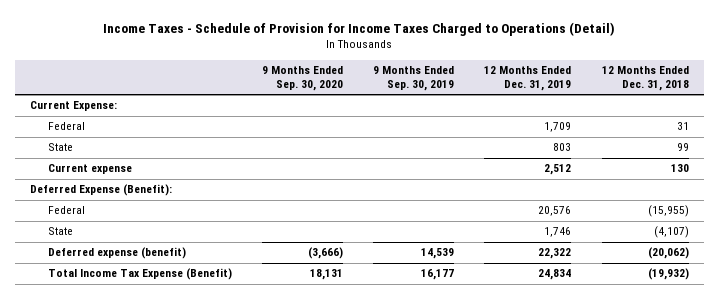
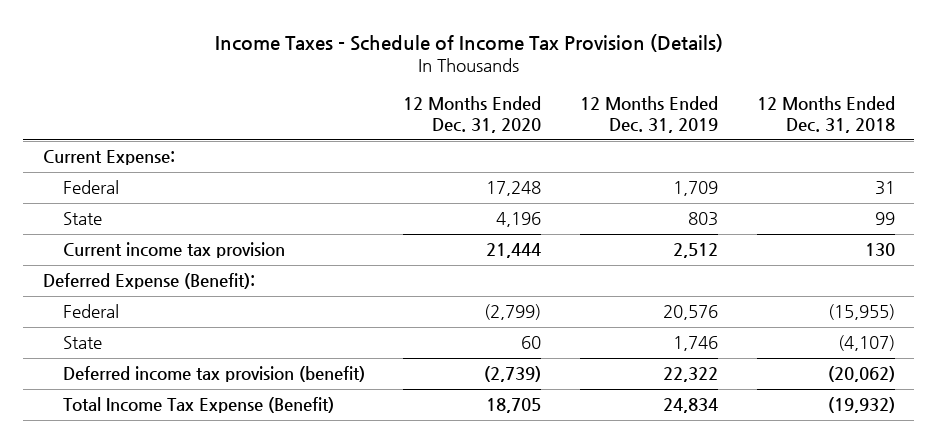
- Income Taxes - Schedule of Provision for Income Taxes Charged to Operations (Detail)
+ Income Taxes - Schedule of Income Tax Provision (Details)
- | 9 Months Ended Sep. 30, 2020 | 9 Months Ended Sep. 30, 2019 | 12 Months Ended Dec. 31, 2019 | 12 Months Ended Dec. 31, 2018
+ | 12 Months Ended Dec. 31, 2020 | 12 Months Ended Dec. 31, 2019 | 12 Months Ended Dec. 31, 2018
- Current expense | | | 2,512 | 130
+ Current income tax provision | 21,444 | 2,512 | 130
- Deferred expense (benefit) | (3,666) | 14,539 | 22,322 | (20,062)
+ Deferred income tax provision (benefit) | (2,739) | 22,322 | (20,062)

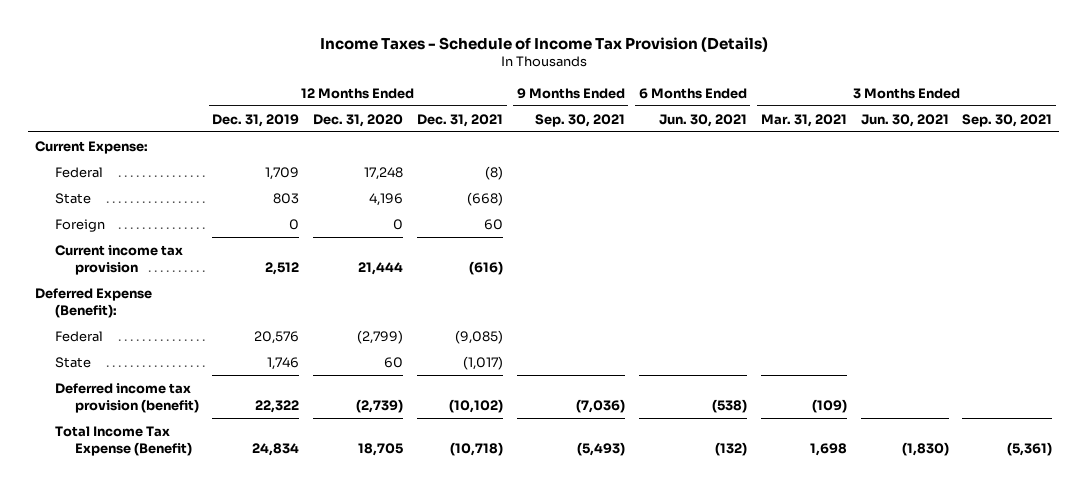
- | 12 Months Ended Dec. 31, 2020 | 12 Months Ended Dec. 31, 2019 | 12 Months Ended Dec. 31, 2018
+ | 12 Months Ended Dec. 31, 2019 | 12 Months Ended Dec. 31, 2020 | 12 Months Ended Dec. 31, 2021 | 9 Months Ended Sep. 30, 2021 | 6 Months Ended Jun. 30, 2021 | 3 Months Ended Mar. 31, 2021 | 3 Months Ended Jun. 30, 2021 | 3 Months Ended Sep. 30, 2021
+ Foreign | 0 | 0 | 60 | | | | |

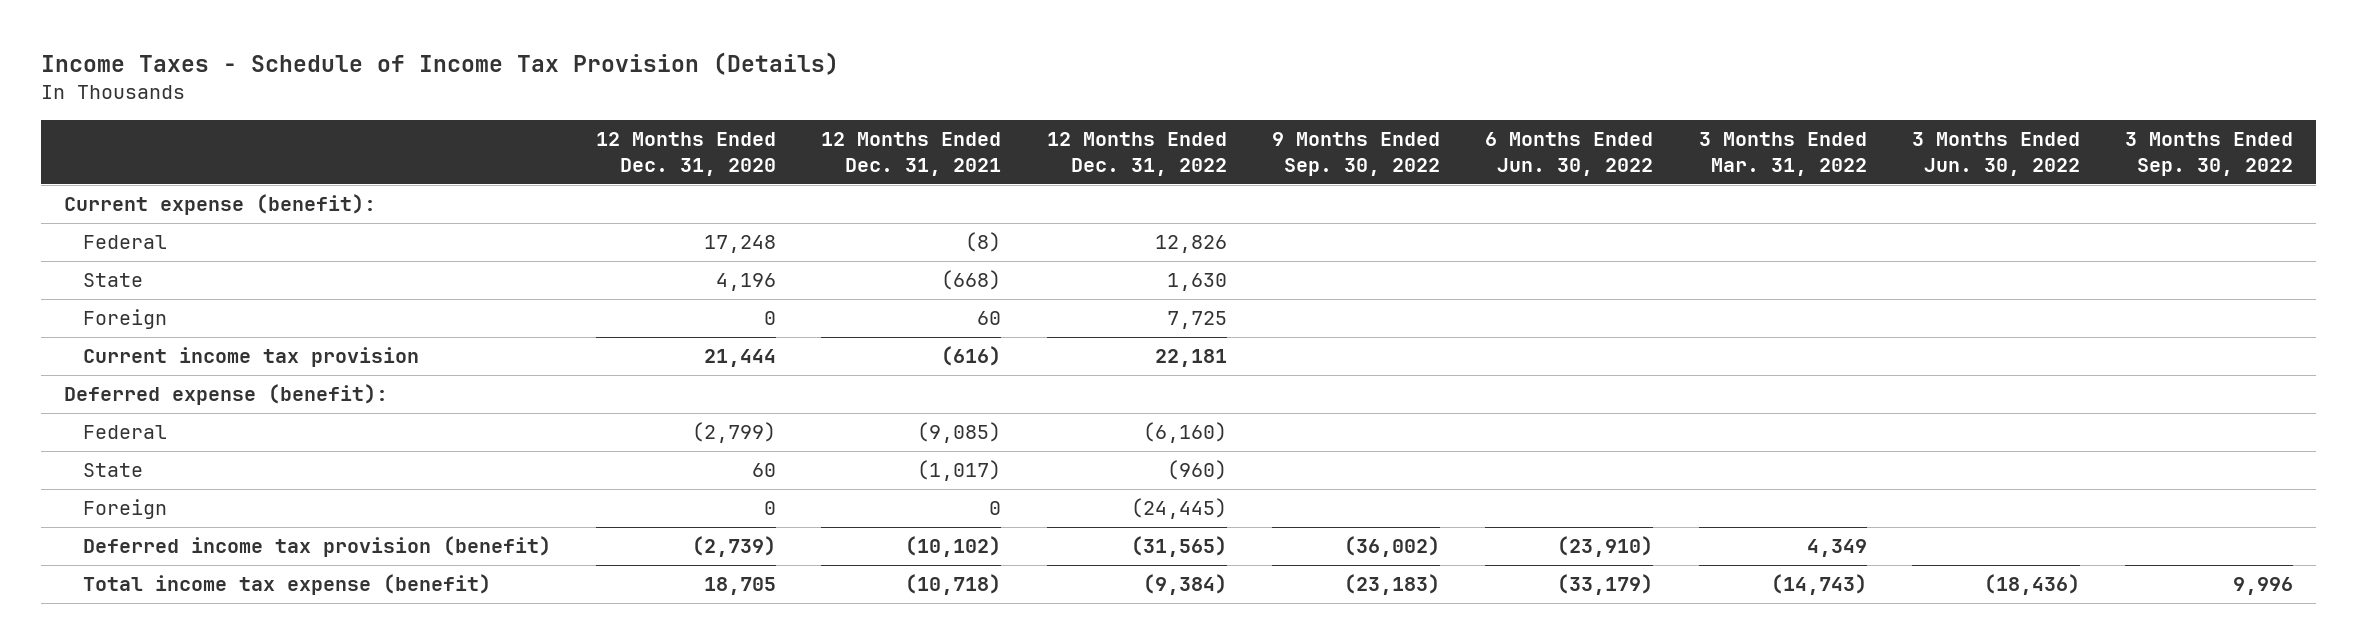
- | 12 Months Ended Dec. 31, 2019 | 12 Months Ended Dec. 31, 2020 | 12 Months Ended Dec. 31, 2021 | 9 Months Ended Sep. 30, 2021 | 6 Months Ended Jun. 30, 2021 | 3 Months Ended Mar. 31, 2021 | 3 Months Ended Jun. 30, 2021 | 3 Months Ended Sep. 30, 2021
+ | 12 Months Ended Dec. 31, 2020 | 12 Months Ended Dec. 31, 2021 | 12 Months Ended Dec. 31, 2022 | 9 Months Ended Sep. 30, 2022 | 6 Months Ended Jun. 30, 2022 | 3 Months Ended Mar. 31, 2022 | 3 Months Ended Jun. 30, 2022 | 3 Months Ended Sep. 30, 2022
- Current Expense:
+ Current expense (benefit):
- Deferred Expense (Benefit):
+ Deferred expense (benefit):
+ Foreign | 0 | 0 | (24,445) | | | | |
- Total Income Tax Expense (Benefit) | 24,834 | 18,705 | (10,718) | (5,493) | (132) | 1,698 | (1,830) | (5,361)
+ Total income tax expense (benefit) | 18,705 | (10,718) | (9,384) | (23,183) | (33,179) | (14,743) | (18,436) | 9,996

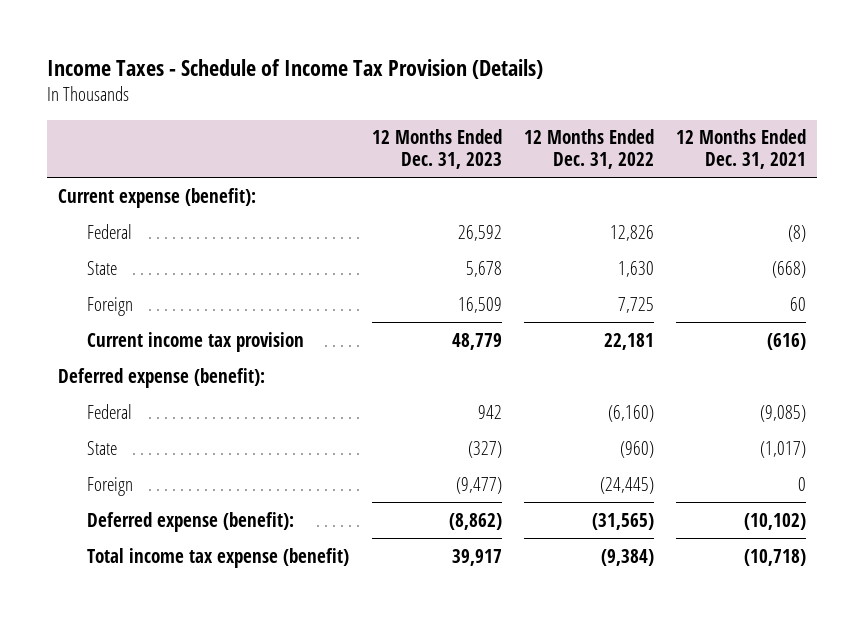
- | 12 Months Ended Dec. 31, 2020 | 12 Months Ended Dec. 31, 2021 | 12 Months Ended Dec. 31, 2022 | 9 Months Ended Sep. 30, 2022 | 6 Months Ended Jun. 30, 2022 | 3 Months Ended Mar. 31, 2022 | 3 Months Ended Jun. 30, 2022 | 3 Months Ended Sep. 30, 2022
+ | 12 Months Ended Dec. 31, 2023 | 12 Months Ended Dec. 31, 2022 | 12 Months Ended Dec. 31, 2021
- Deferred income tax provision (benefit) | (2,739) | (10,102) | (31,565) | (36,002) | (23,910) | 4,349 | |
+ Deferred expense (benefit): | (8,862) | (31,565) | (10,102)

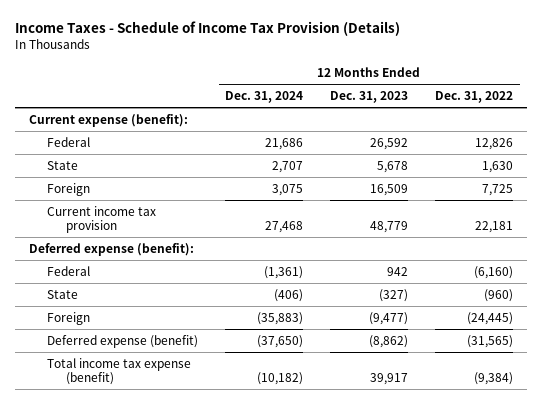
- | 12 Months Ended Dec. 31, 2023 | 12 Months Ended Dec. 31, 2022 | 12 Months Ended Dec. 31, 2021
+ | 12 Months Ended Dec. 31, 2024 | 12 Months Ended Dec. 31, 2023 | 12 Months Ended Dec. 31, 2022
- Deferred expense (benefit): | (8,862) | (31,565) | (10,102)
+ Deferred expense (benefit) | (37,650) | (8,862) | (31,565)

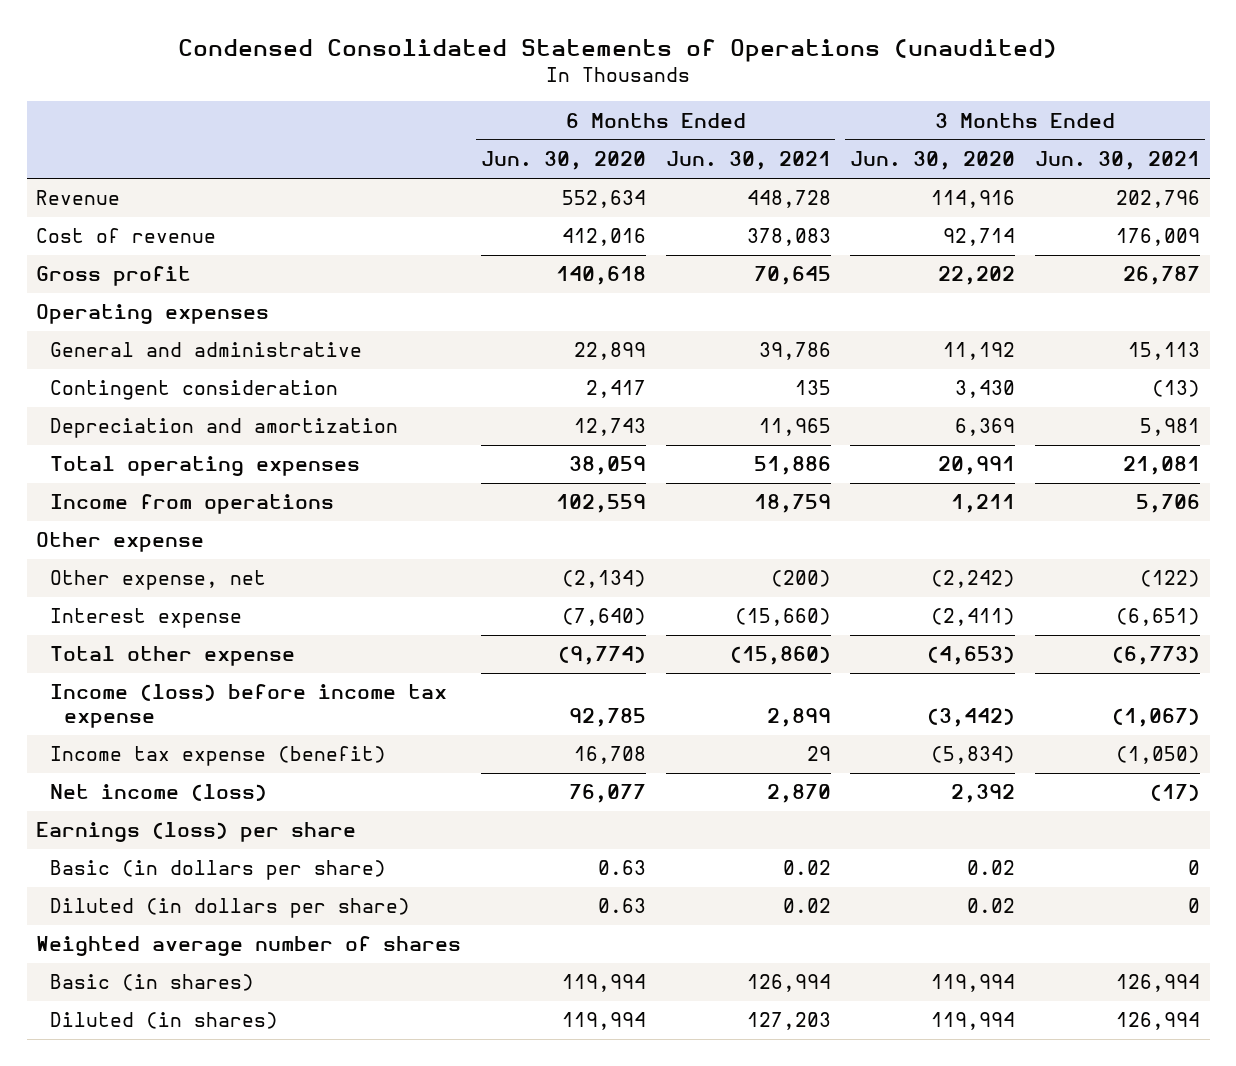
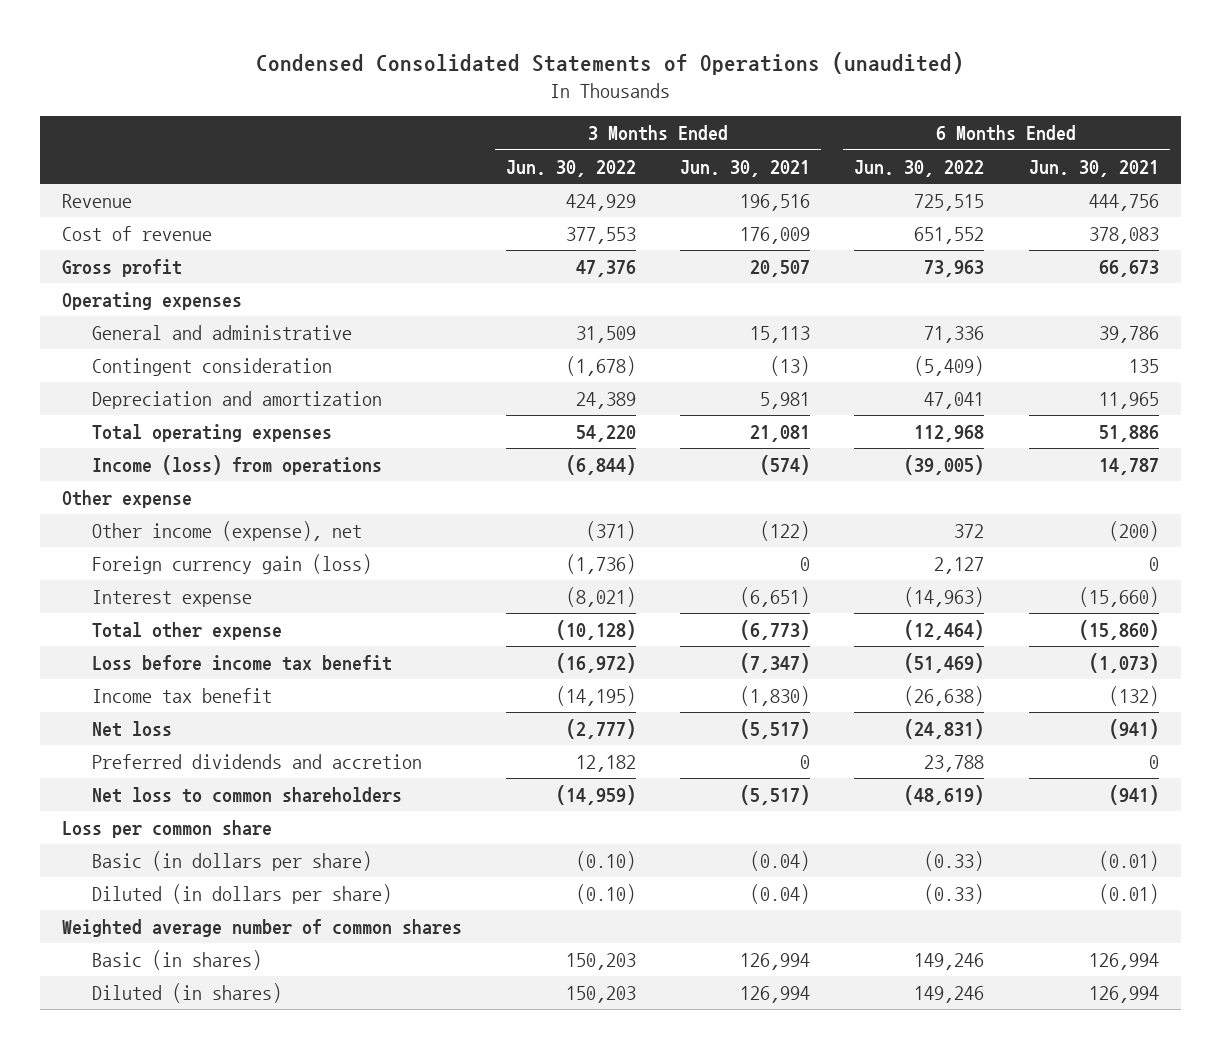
- | 6 Months Ended Jun. 30, 2020 | 6 Months Ended Jun. 30, 2021 | 3 Months Ended Jun. 30, 2020 | 3 Months Ended Jun. 30, 2021
+ | 3 Months Ended Jun. 30, 2022 | 3 Months Ended Jun. 30, 2021 | 6 Months Ended Jun. 30, 2022 | 6 Months Ended Jun. 30, 2021
- Revenue | 552,634 | 448,728 | 114,916 | 202,796
+ Revenue | 424,929 | 196,516 | 725,515 | 444,756
- Gross profit | 140,618 | 70,645 | 22,202 | 26,787
+ Gross profit | 47,376 | 20,507 | 73,963 | 66,673
- Income from operations | 102,559 | 18,759 | 1,211 | 5,706
+ Income (loss) from operations | (6,844) | (574) | (39,005) | 14,787
- Other expense, net | (2,134) | (200) | (2,242) | (122)
+ Other income (expense), net | (371) | (122) | 372 | (200)
+ Foreign currency gain (loss) | (1,736) | 0 | 2,127 | 0
- Income (loss) before income tax expense | 92,785 | 2,899 | (3,442) | (1,067)
- Income tax expense (benefit) | 16,708 | 29 | (5,834) | (1,050)
- Net income (loss) | 76,077 | 2,870 | 2,392 | (17)
- Earnings (loss) per share
- Basic (in dollars per share) | 0.63 | 0.02 | 0.02 | 0
- Diluted (in dollars per share) | 0.63 | 0.02 | 0.02 | 0
- Weighted average number of shares
+ Loss before income tax benefit | (16,972) | (7,347) | (51,469) | (1,073)
+ Income tax benefit | (14,195) | (1,830) | (26,638) | (132)
+ Net loss | (2,777) | (5,517) | (24,831) | (941)
+ Preferred dividends and accretion | 12,182 | 0 | 23,788 | 0
+ Net loss to common shareholders | (14,959) | (5,517) | (48,619) | (941)
+ Loss per common share
+ Basic (in dollars per share) | (0.10) | (0.04) | (0.33) | (0.01)
+ Diluted (in dollars per share) | (0.10) | (0.04) | (0.33) | (0.01)
+ Weighted average number of common shares
- Diluted (in shares) | 119,994 | 127,203 | 119,994 | 126,994
+ Diluted (in shares) | 150,203 | 126,994 | 149,246 | 126,994

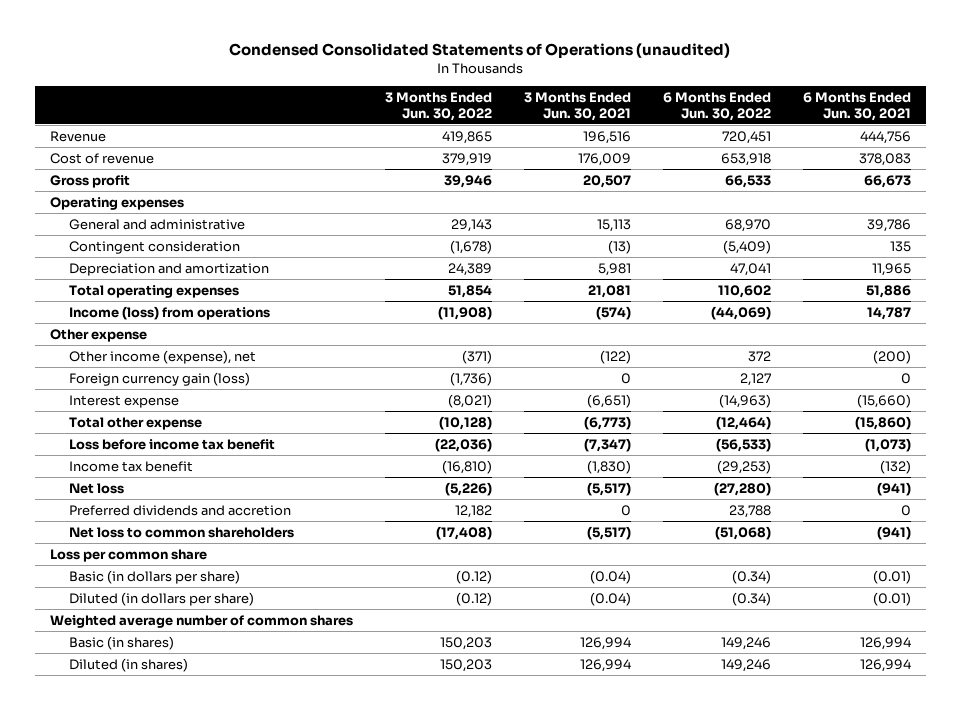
- Revenue | 424,929 | 196,516 | 725,515 | 444,756
- Cost of revenue | 377,553 | 176,009 | 651,552 | 378,083
- Gross profit | 47,376 | 20,507 | 73,963 | 66,673
+ Revenue | 419,865 | 196,516 | 720,451 | 444,756
+ Cost of revenue | 379,919 | 176,009 | 653,918 | 378,083
+ Gross profit | 39,946 | 20,507 | 66,533 | 66,673
- General and administrative | 31,509 | 15,113 | 71,336 | 39,786
+ General and administrative | 29,143 | 15,113 | 68,970 | 39,786
- Total operating expenses | 54,220 | 21,081 | 112,968 | 51,886
- Income (loss) from operations | (6,844) | (574) | (39,005) | 14,787
+ Total operating expenses | 51,854 | 21,081 | 110,602 | 51,886
+ Income (loss) from operations | (11,908) | (574) | (44,069) | 14,787
- Loss before income tax benefit | (16,972) | (7,347) | (51,469) | (1,073)
- Income tax benefit | (14,195) | (1,830) | (26,638) | (132)
- Net loss | (2,777) | (5,517) | (24,831) | (941)
+ Loss before income tax benefit | (22,036) | (7,347) | (56,533) | (1,073)
+ Income tax benefit | (16,810) | (1,830) | (29,253) | (132)
+ Net loss | (5,226) | (5,517) | (27,280) | (941)
- Net loss to common shareholders | (14,959) | (5,517) | (48,619) | (941)
+ Net loss to common shareholders | (17,408) | (5,517) | (51,068) | (941)
- Basic (in dollars per share) | (0.10) | (0.04) | (0.33) | (0.01)
- Diluted (in dollars per share) | (0.10) | (0.04) | (0.33) | (0.01)
+ Basic (in dollars per share) | (0.12) | (0.04) | (0.34) | (0.01)
+ Diluted (in dollars per share) | (0.12) | (0.04) | (0.34) | (0.01)

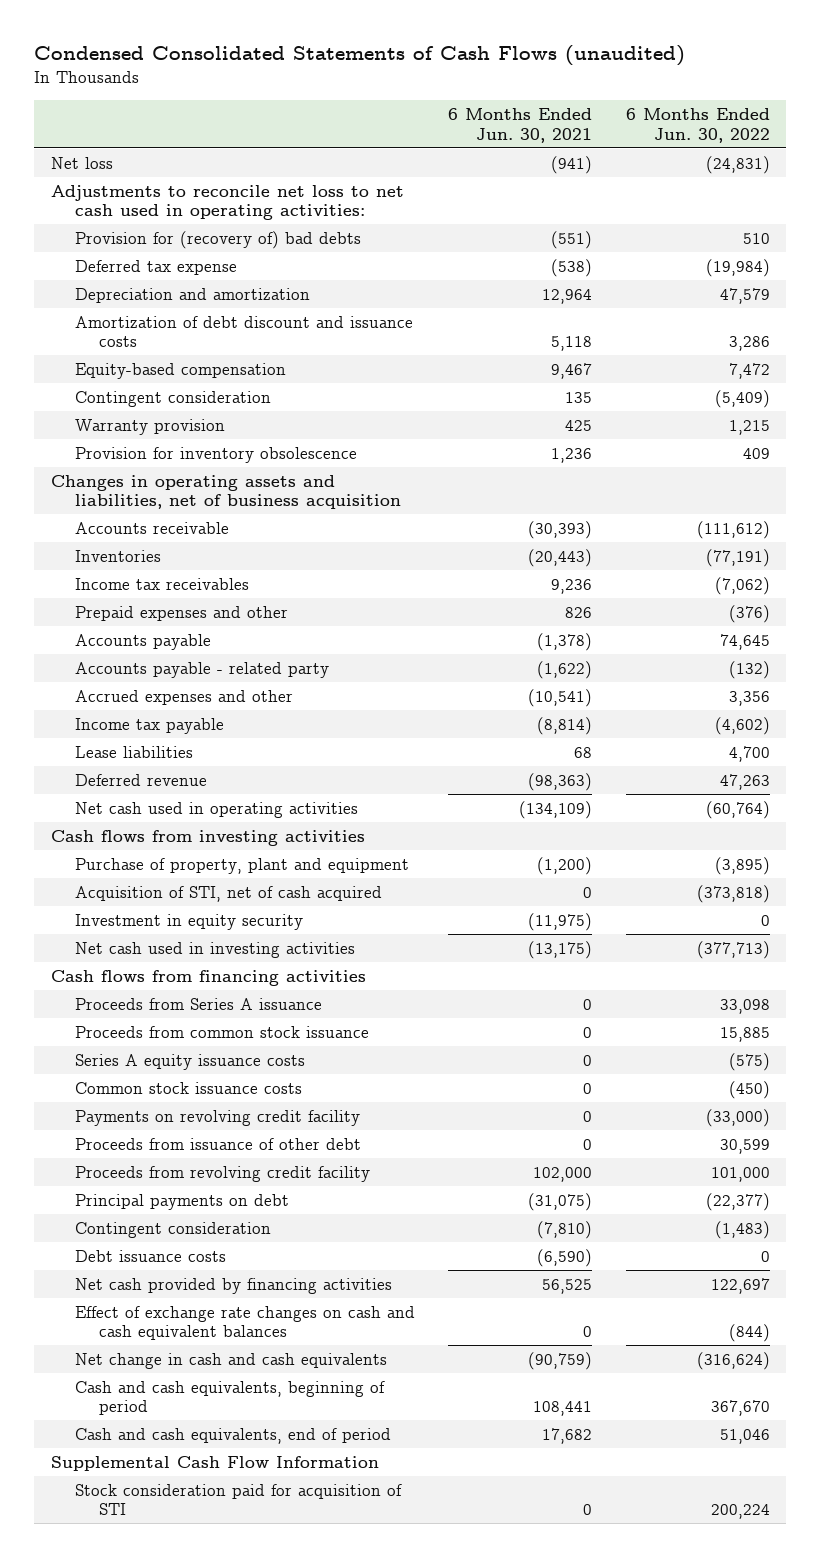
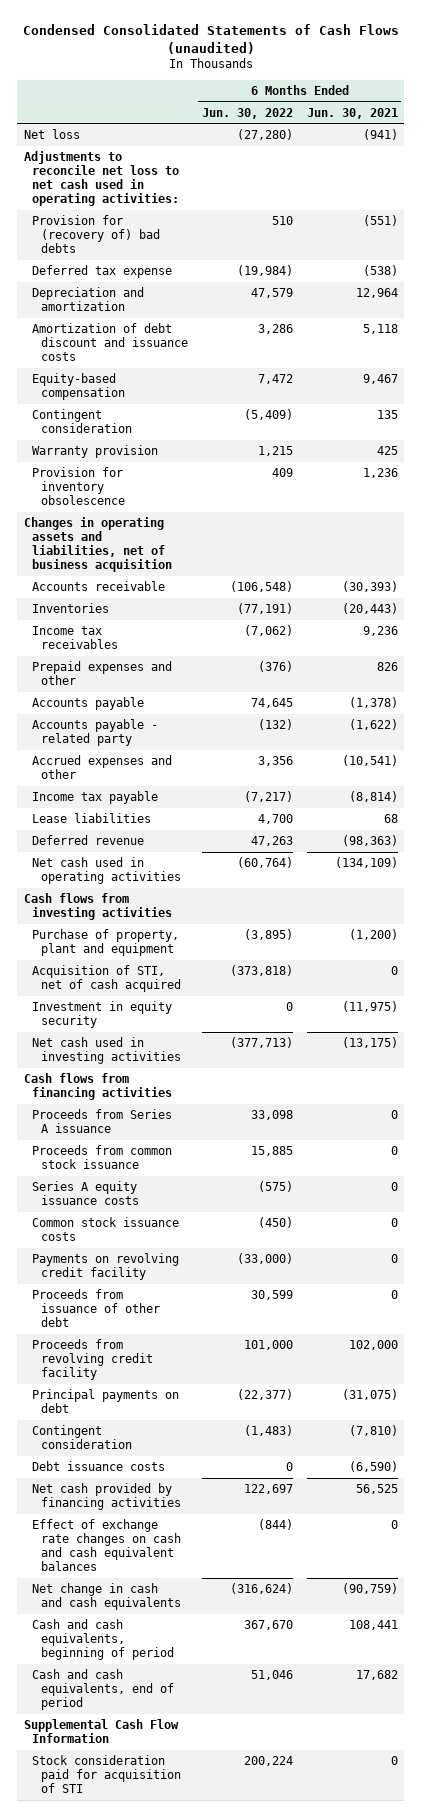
- | 6 Months Ended Jun. 30, 2021 | 6 Months Ended Jun. 30, 2022
+ | 6 Months Ended Jun. 30, 2022 | 6 Months Ended Jun. 30, 2021
- Net loss | (941) | (24,831)
+ Net loss | (27,280) | (941)
- Accounts receivable | (30,393) | (111,612)
+ Accounts receivable | (106,548) | (30,393)
- Income tax payable | (8,814) | (4,602)
+ Income tax payable | (7,217) | (8,814)

